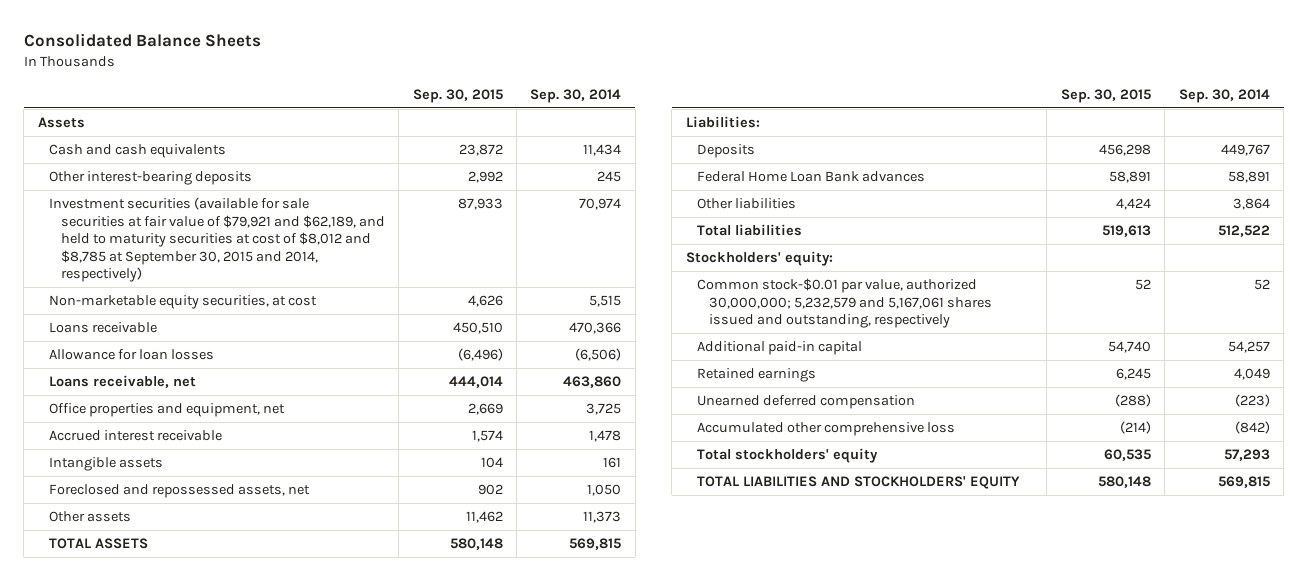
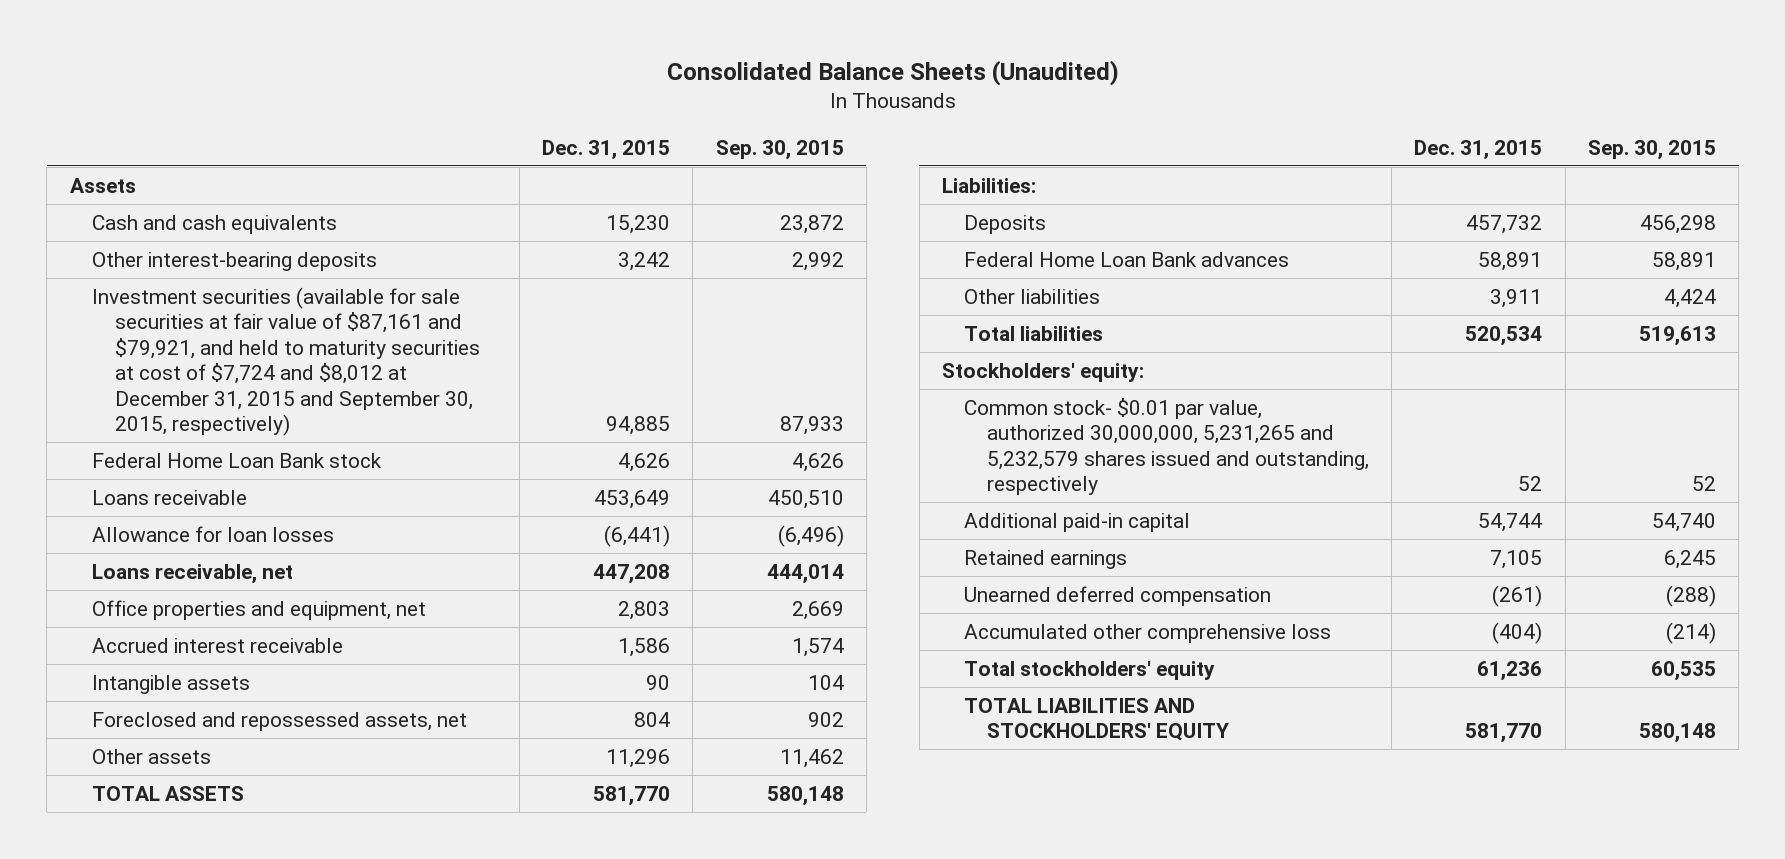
- Consolidated Balance Sheets
+ Consolidated Balance Sheets (Unaudited)
- | Sep. 30, 2015 | Sep. 30, 2014
+ | Dec. 31, 2015 | Sep. 30, 2015
- Investment securities (available for sale securities at fair value of $79,921 and $62,189, and held to maturity securities at cost of $8,012 and $8,785 at September 30, 2015 and 2014, respectively) | 87,933 | 70,974
- Non-marketable equity securities, at cost | 4,626 | 5,515
+ Investment securities (available for sale securities at fair value of $87,161 and $79,921, and held to maturity securities at cost of $7,724 and $8,012 at December 31, 2015 and September 30, 2015, respectively) | 94,885 | 87,933
+ Federal Home Loan Bank stock | 4,626 | 4,626
- Common stock-$0.01 par value, authorized 30,000,000; 5,232,579 and 5,167,061 shares issued and outstanding, respectively | 52 | 52
+ Common stock- $0.01 par value, authorized 30,000,000, 5,231,265 and 5,232,579 shares issued and outstanding, respectively | 52 | 52

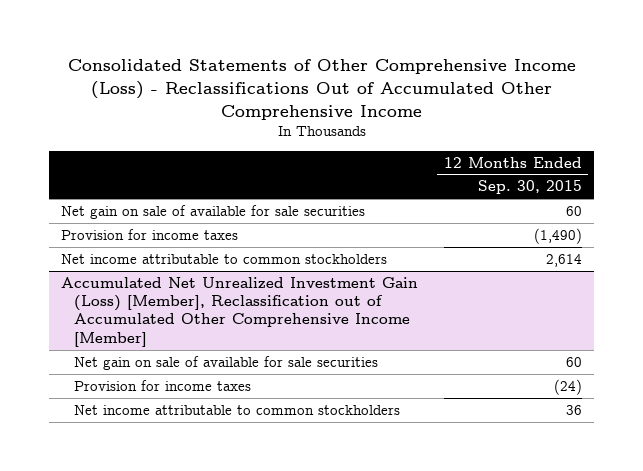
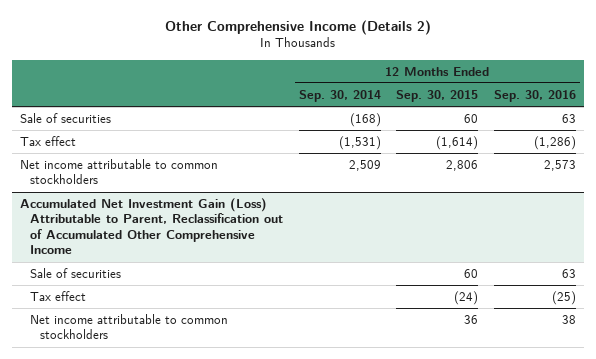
- Consolidated Statements of Other Comprehensive Income (Loss) - Reclassifications Out of Accumulated Other Comprehensive Income
+ Other Comprehensive Income (Details 2)
- | 12 Months Ended Sep. 30, 2015
+ | 12 Months Ended Sep. 30, 2014 | 12 Months Ended Sep. 30, 2015 | 12 Months Ended Sep. 30, 2016
- Net gain on sale of available for sale securities | 60
- Provision for income taxes | (1,490)
- Net income attributable to common stockholders | 2,614
- Accumulated Net Unrealized Investment Gain (Loss) [Member], Reclassification out of Accumulated Other Comprehensive Income [Member]
- Net gain on sale of available for sale securities | 60
- Provision for income taxes | (24)
+ Sale of securities | (168) | 60 | 63
+ Tax effect | (1,531) | (1,614) | (1,286)
+ Net income attributable to common stockholders | 2,509 | 2,806 | 2,573
+ Accumulated Net Investment Gain (Loss) Attributable to Parent, Reclassification out of Accumulated Other Comprehensive Income
+ Sale of securities | | 60 | 63
+ Tax effect | | (24) | (25)

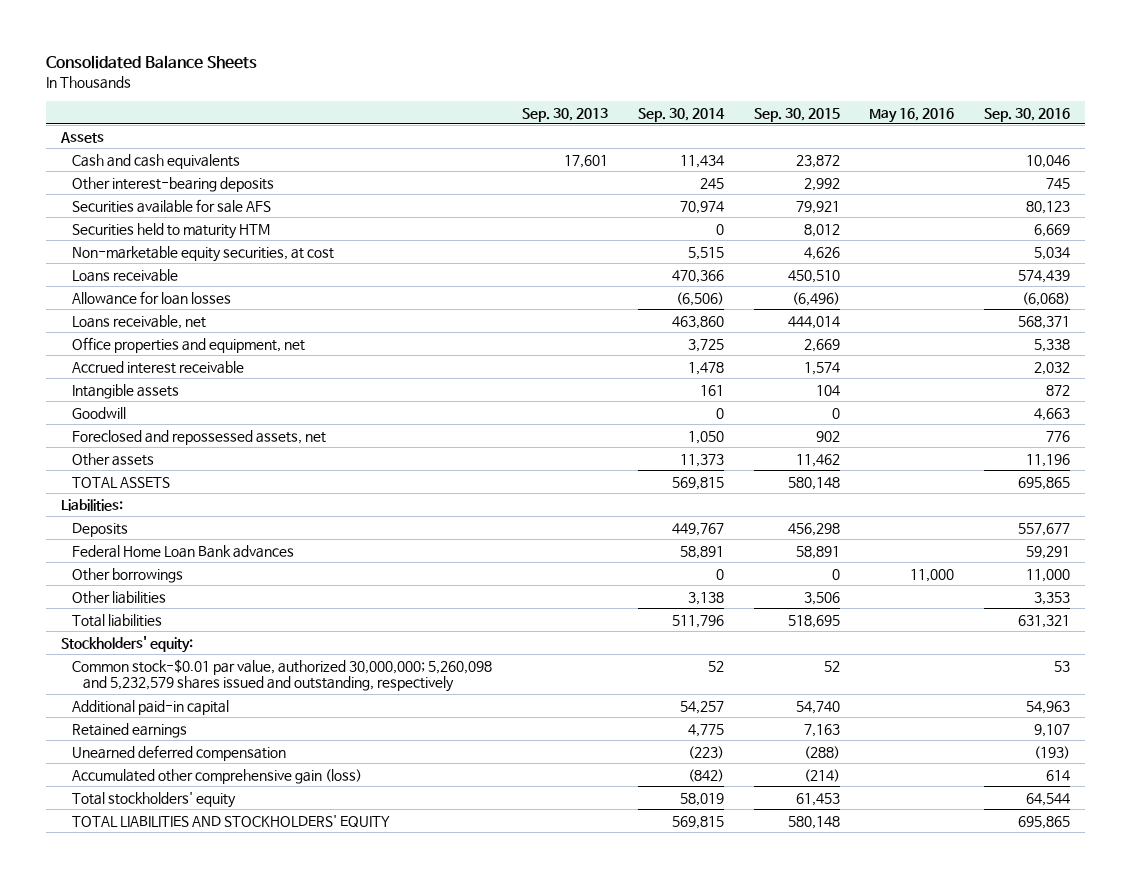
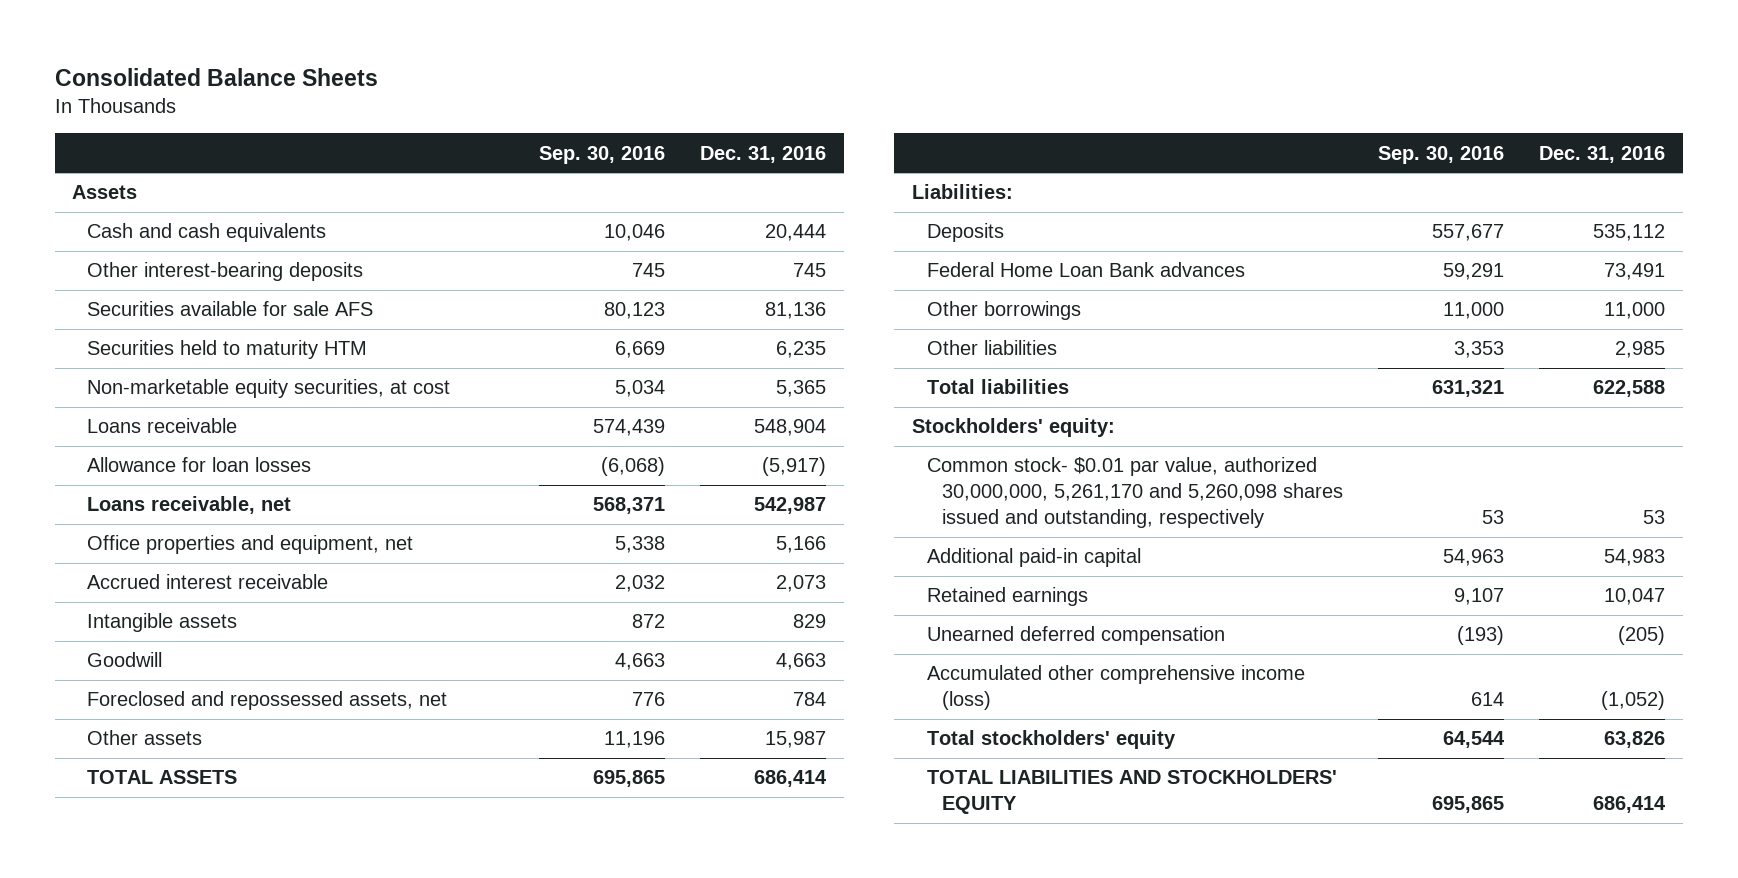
- | Sep. 30, 2013 | Sep. 30, 2014 | Sep. 30, 2015 | May 16, 2016 | Sep. 30, 2016
+ | Sep. 30, 2016 | Dec. 31, 2016
- Common stock-$0.01 par value, authorized 30,000,000; 5,260,098 and 5,232,579 shares issued and outstanding, respectively | | 52 | 52 | | 53
+ Common stock- $0.01 par value, authorized 30,000,000, 5,261,170 and 5,260,098 shares issued and outstanding, respectively | 53 | 53
- Accumulated other comprehensive gain (loss) | | (842) | (214) | | 614
+ Accumulated other comprehensive income (loss) | 614 | (1,052)

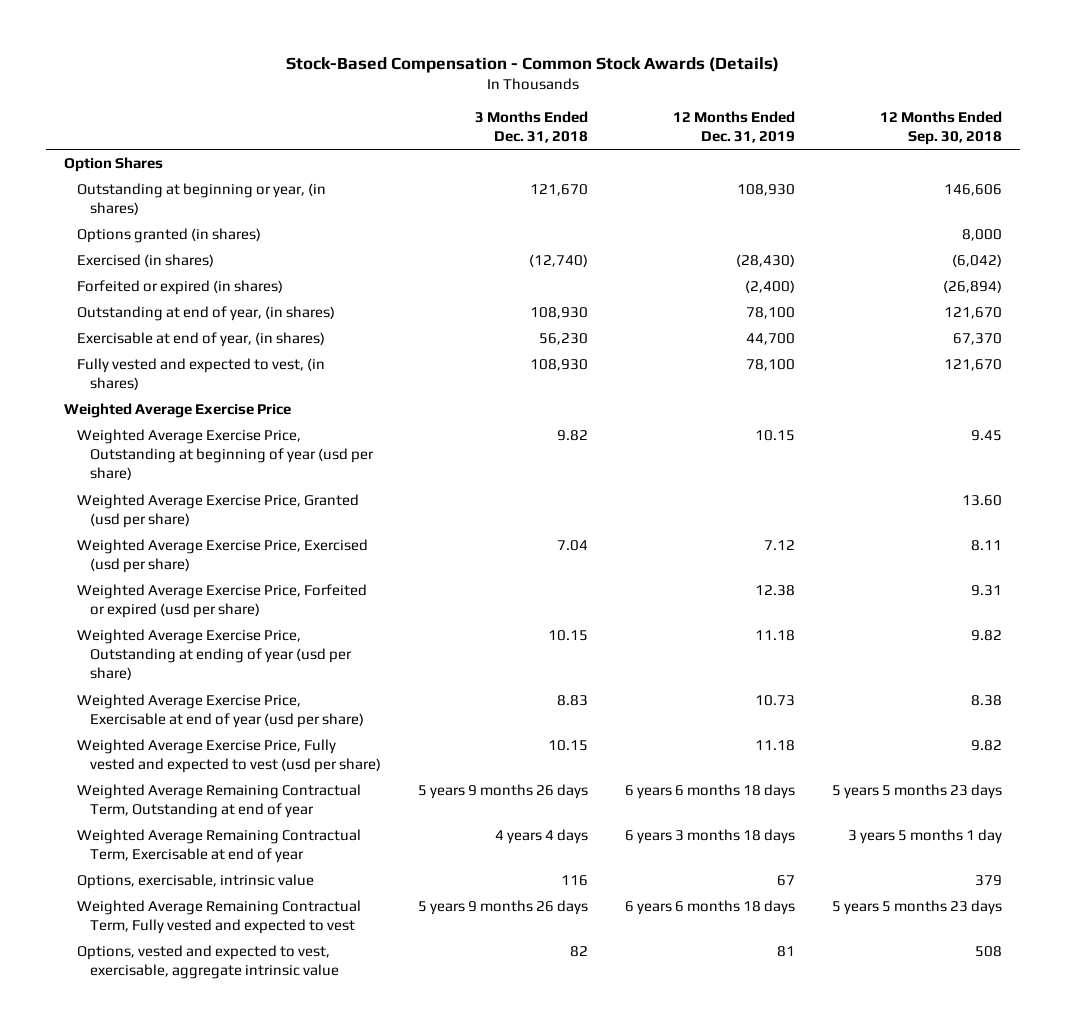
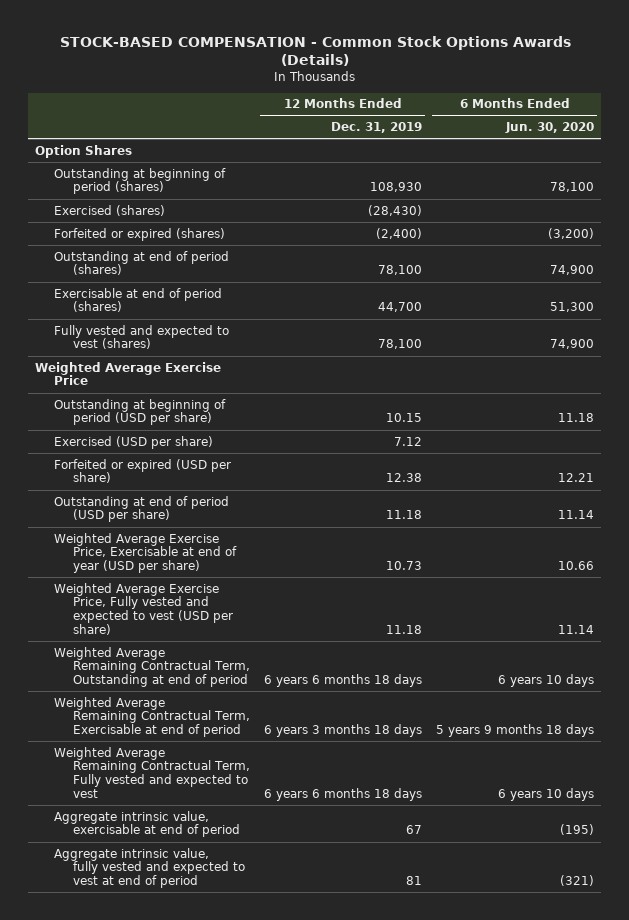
- Stock-Based Compensation - Common Stock Awards (Details)
+ STOCK-BASED COMPENSATION - Common Stock Options Awards (Details)
- | 3 Months Ended Dec. 31, 2018 | 12 Months Ended Dec. 31, 2019 | 12 Months Ended Sep. 30, 2018
+ | 12 Months Ended Dec. 31, 2019 | 6 Months Ended Jun. 30, 2020
- Outstanding at beginning or year, (in shares) | 121,670 | 108,930 | 146,606
- Options granted (in shares) | | | 8,000
- Exercised (in shares) | (12,740) | (28,430) | (6,042)
- Forfeited or expired (in shares) | | (2,400) | (26,894)
- Outstanding at end of year, (in shares) | 108,930 | 78,100 | 121,670
- Exercisable at end of year, (in shares) | 56,230 | 44,700 | 67,370
- Fully vested and expected to vest, (in shares) | 108,930 | 78,100 | 121,670
+ Outstanding at beginning of period (shares) | 108,930 | 78,100
+ Exercised (shares) | (28,430) |
+ Forfeited or expired (shares) | (2,400) | (3,200)
+ Outstanding at end of period (shares) | 78,100 | 74,900
+ Exercisable at end of period (shares) | 44,700 | 51,300
+ Fully vested and expected to vest (shares) | 78,100 | 74,900
- Weighted Average Exercise Price, Outstanding at beginning of year (usd per share) | 9.82 | 10.15 | 9.45
- Weighted Average Exercise Price, Granted (usd per share) | | | 13.60
- Weighted Average Exercise Price, Exercised (usd per share) | 7.04 | 7.12 | 8.11
- Weighted Average Exercise Price, Forfeited or expired (usd per share) | | 12.38 | 9.31
- Weighted Average Exercise Price, Outstanding at ending of year (usd per share) | 10.15 | 11.18 | 9.82
- Weighted Average Exercise Price, Exercisable at end of year (usd per share) | 8.83 | 10.73 | 8.38
- Weighted Average Exercise Price, Fully vested and expected to vest (usd per share) | 10.15 | 11.18 | 9.82
- Weighted Average Remaining Contractual Term, Outstanding at end of year | 5 years 9 months 26 days | 6 years 6 months 18 days | 5 years 5 months 23 days
- Weighted Average Remaining Contractual Term, Exercisable at end of year | 4 years 4 days | 6 years 3 months 18 days | 3 years 5 months 1 day
- Options, exercisable, intrinsic value | 116 | 67 | 379
+ Outstanding at beginning of period (USD per share) | 10.15 | 11.18
+ Exercised (USD per share) | 7.12 |
+ Forfeited or expired (USD per share) | 12.38 | 12.21
+ Outstanding at end of period (USD per share) | 11.18 | 11.14
+ Weighted Average Exercise Price, Exercisable at end of year (USD per share) | 10.73 | 10.66
+ Weighted Average Exercise Price, Fully vested and expected to vest (USD per share) | 11.18 | 11.14
+ Weighted Average Remaining Contractual Term, Outstanding at end of period | 6 years 6 months 18 days | 6 years 10 days
+ Weighted Average Remaining Contractual Term, Exercisable at end of period | 6 years 3 months 18 days | 5 years 9 months 18 days
- Options, vested and expected to vest, exercisable, aggregate intrinsic value | 82 | 81 | 508
+ Aggregate intrinsic value, exercisable at end of period | 67 | (195)
+ Aggregate intrinsic value, fully vested and expected to vest at end of period | 81 | (321)

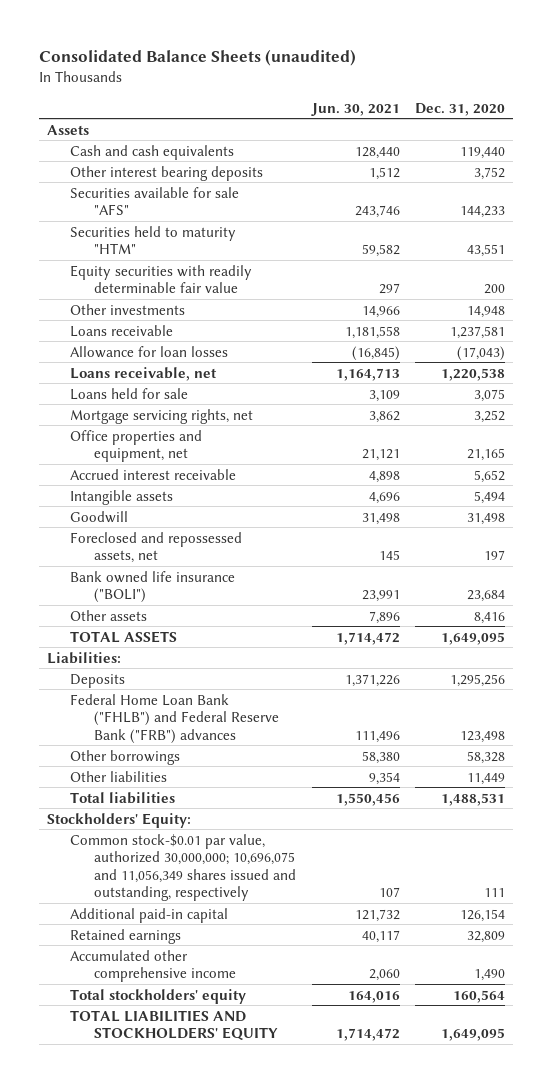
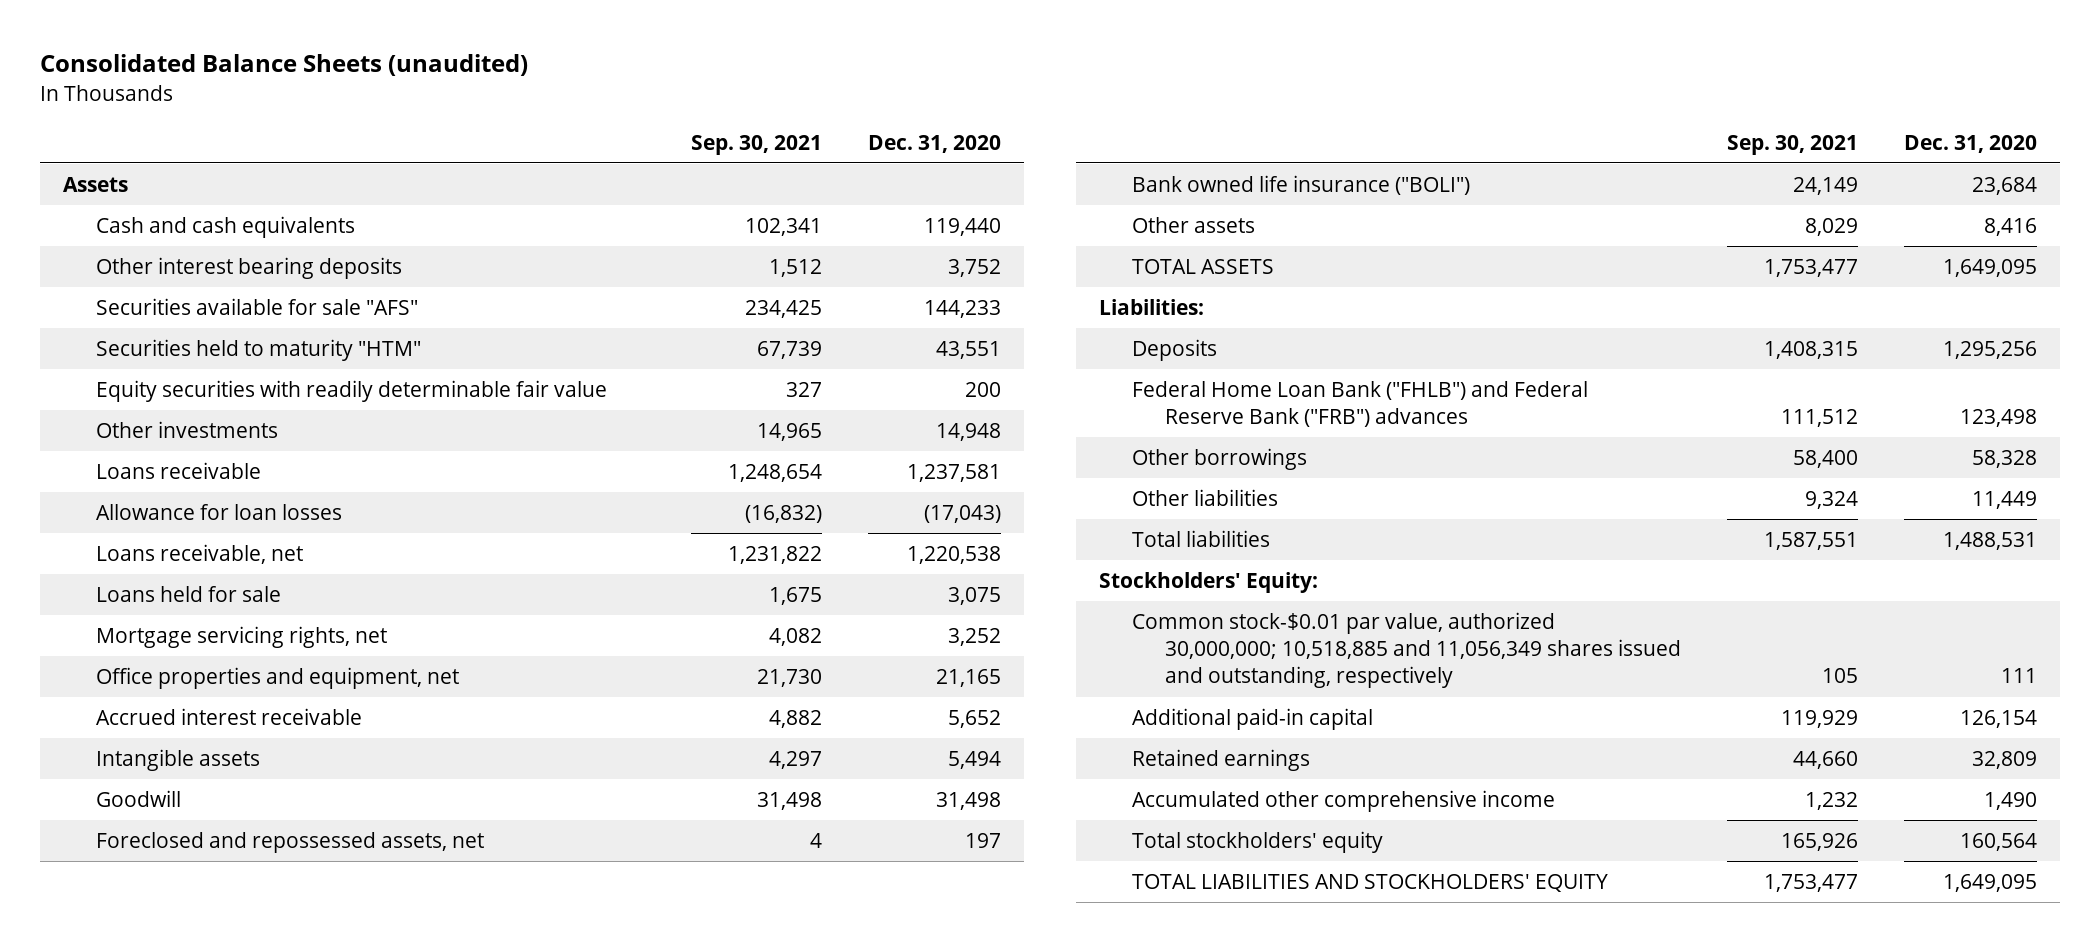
- | Jun. 30, 2021 | Dec. 31, 2020
+ | Sep. 30, 2021 | Dec. 31, 2020
- Common stock-$0.01 par value, authorized 30,000,000; 10,696,075 and 11,056,349 shares issued and outstanding, respectively | 107 | 111
+ Common stock-$0.01 par value, authorized 30,000,000; 10,518,885 and 11,056,349 shares issued and outstanding, respectively | 105 | 111

